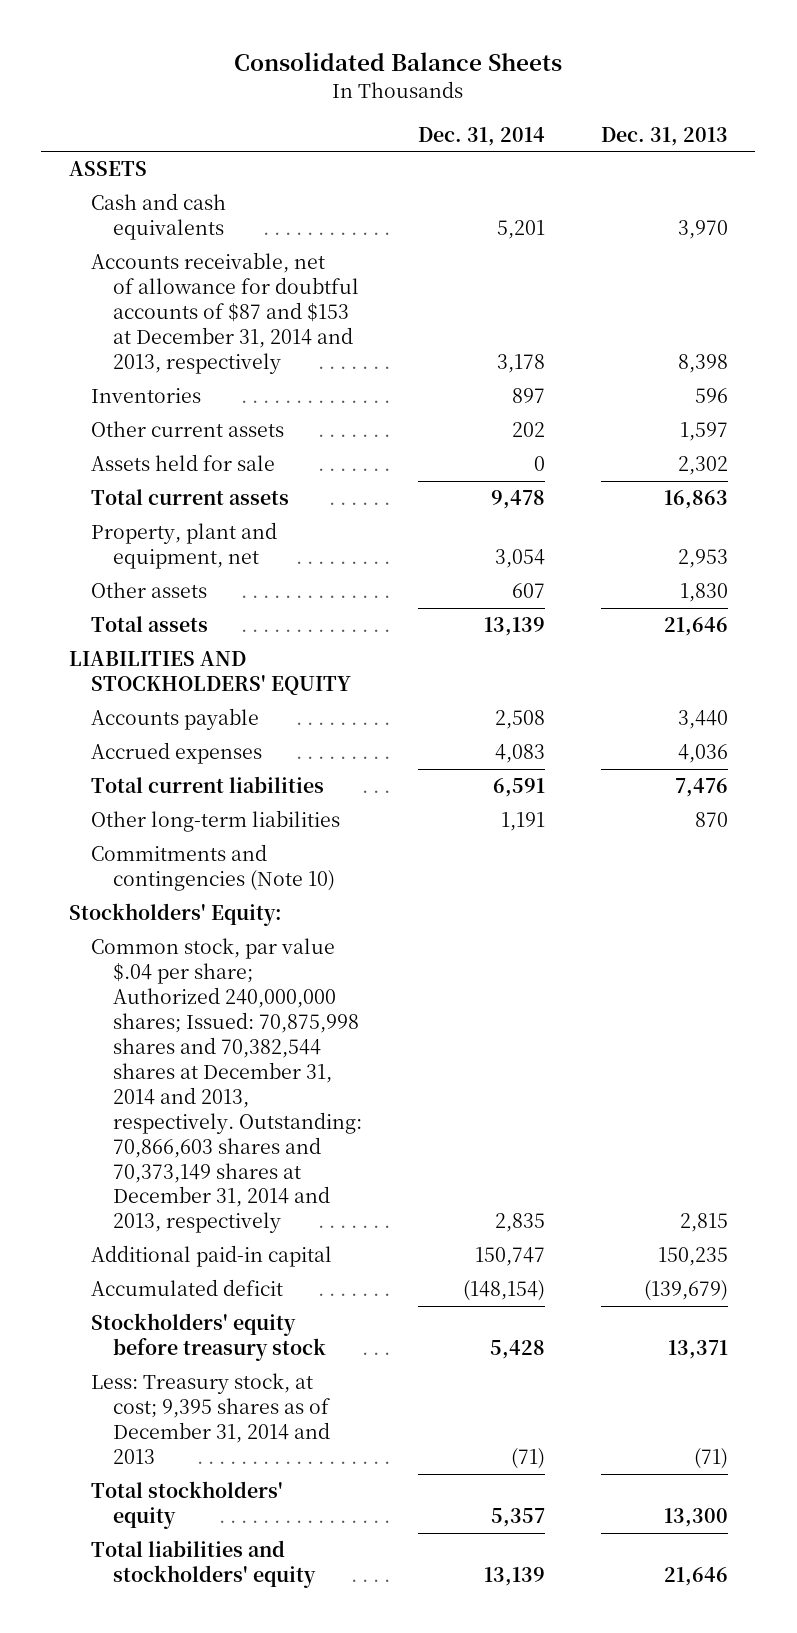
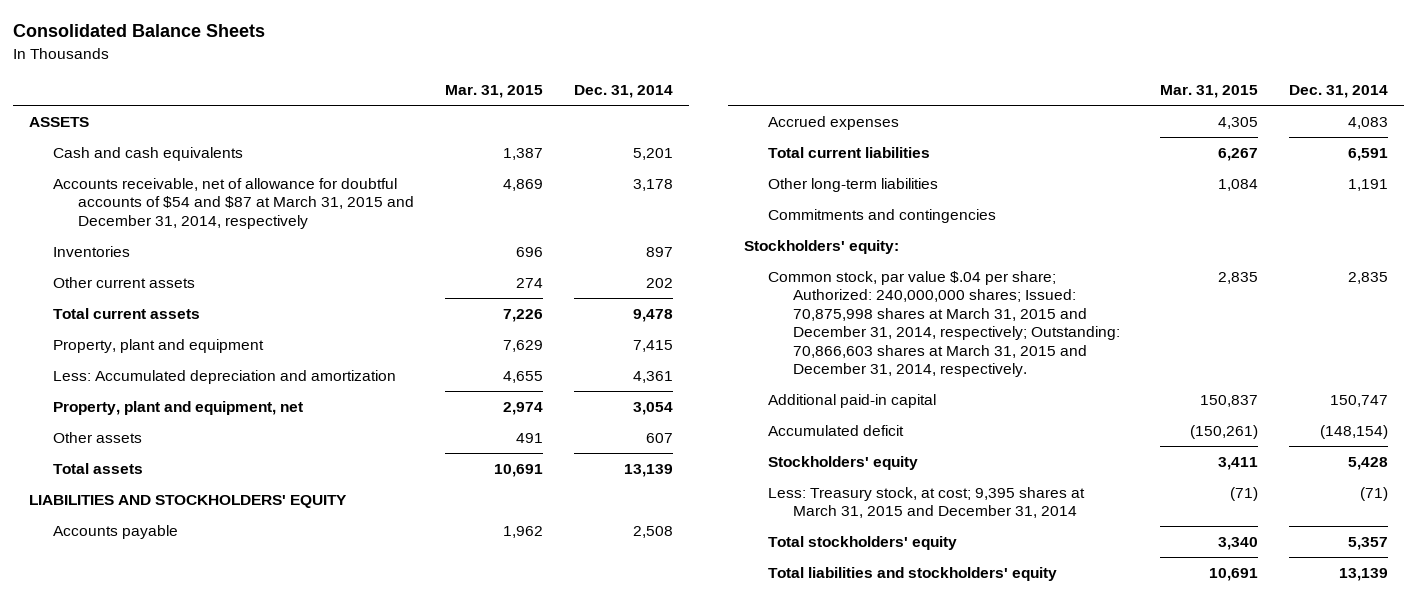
- | Dec. 31, 2014 | Dec. 31, 2013
+ | Mar. 31, 2015 | Dec. 31, 2014
- Accounts receivable, net of allowance for doubtful accounts of $87 and $153 at December 31, 2014 and 2013, respectively | 3,178 | 8,398
+ Accounts receivable, net of allowance for doubtful accounts of $54 and $87 at March 31, 2015 and December 31, 2014, respectively | 4,869 | 3,178
- Assets held for sale | 0 | 2,302
+ Property, plant and equipment | 7,629 | 7,415
+ Less: Accumulated depreciation and amortization | 4,655 | 4,361
- Commitments and contingencies (Note 10)
- Stockholders' Equity:
- Common stock, par value $.04 per share; Authorized 240,000,000 shares; Issued: 70,875,998 shares and 70,382,544 shares at December 31, 2014 and 2013, respectively. Outstanding: 70,866,603 shares and 70,373,149 shares at December 31, 2014 and 2013, respectively | 2,835 | 2,815
+ Commitments and contingencies
+ Stockholders' equity:
+ Common stock, par value $.04 per share; Authorized: 240,000,000 shares; Issued: 70,875,998 shares at March 31, 2015 and December 31, 2014, respectively; Outstanding: 70,866,603 shares at March 31, 2015 and December 31, 2014, respectively. | 2,835 | 2,835
- Stockholders' equity before treasury stock | 5,428 | 13,371
- Less: Treasury stock, at cost; 9,395 shares as of December 31, 2014 and 2013 | (71) | (71)
+ Stockholders' equity | 3,411 | 5,428
+ Less: Treasury stock, at cost; 9,395 shares at March 31, 2015 and December 31, 2014 | (71) | (71)

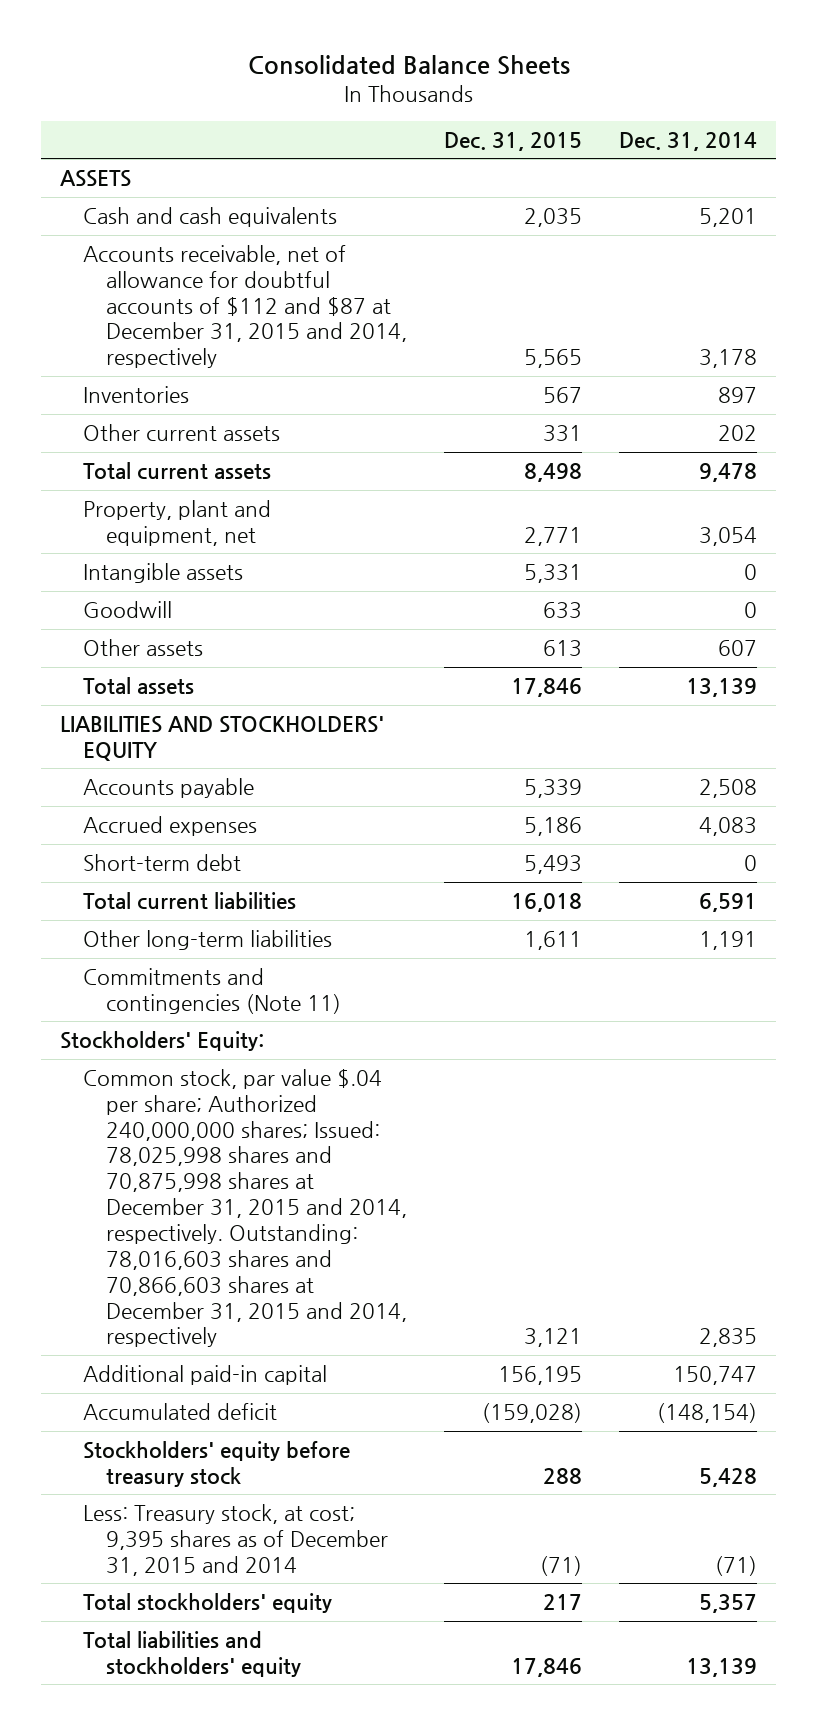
- | Mar. 31, 2015 | Dec. 31, 2014
+ | Dec. 31, 2015 | Dec. 31, 2014
- Accounts receivable, net of allowance for doubtful accounts of $54 and $87 at March 31, 2015 and December 31, 2014, respectively | 4,869 | 3,178
+ Accounts receivable, net of allowance for doubtful accounts of $112 and $87 at December 31, 2015 and 2014, respectively | 5,565 | 3,178
- Property, plant and equipment | 7,629 | 7,415
- Less: Accumulated depreciation and amortization | 4,655 | 4,361
+ Intangible assets | 5,331 | 0
+ Goodwill | 633 | 0
+ Short-term debt | 5,493 | 0
- Commitments and contingencies
- Stockholders' equity:
- Common stock, par value $.04 per share; Authorized: 240,000,000 shares; Issued: 70,875,998 shares at March 31, 2015 and December 31, 2014, respectively; Outstanding: 70,866,603 shares at March 31, 2015 and December 31, 2014, respectively. | 2,835 | 2,835
+ Commitments and contingencies (Note 11)
+ Stockholders' Equity:
+ Common stock, par value $.04 per share; Authorized 240,000,000 shares; Issued: 78,025,998 shares and 70,875,998 shares at December 31, 2015 and 2014, respectively. Outstanding: 78,016,603 shares and 70,866,603 shares at December 31, 2015 and 2014, respectively | 3,121 | 2,835
- Stockholders' equity | 3,411 | 5,428
- Less: Treasury stock, at cost; 9,395 shares at March 31, 2015 and December 31, 2014 | (71) | (71)
+ Stockholders' equity before treasury stock | 288 | 5,428
+ Less: Treasury stock, at cost; 9,395 shares as of December 31, 2015 and 2014 | (71) | (71)

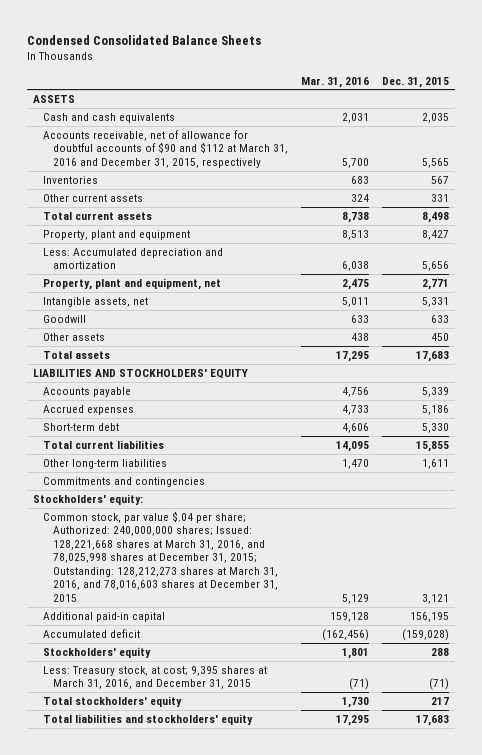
- Consolidated Balance Sheets
+ Condensed Consolidated Balance Sheets
- | Dec. 31, 2015 | Dec. 31, 2014
+ | Mar. 31, 2016 | Dec. 31, 2015
- Accounts receivable, net of allowance for doubtful accounts of $112 and $87 at December 31, 2015 and 2014, respectively | 5,565 | 3,178
+ Accounts receivable, net of allowance for doubtful accounts of $90 and $112 at March 31, 2016 and December 31, 2015, respectively | 5,700 | 5,565
+ Property, plant and equipment | 8,513 | 8,427
+ Less: Accumulated depreciation and amortization | 6,038 | 5,656
- Intangible assets | 5,331 | 0
+ Intangible assets, net | 5,011 | 5,331
- Other assets | 613 | 607
- Total assets | 17,846 | 13,139
+ Other assets | 438 | 450
+ Total assets | 17,295 | 17,683
- Short-term debt | 5,493 | 0
- Total current liabilities | 16,018 | 6,591
+ Short-term debt | 4,606 | 5,330
+ Total current liabilities | 14,095 | 15,855
- Commitments and contingencies (Note 11)
- Stockholders' Equity:
- Common stock, par value $.04 per share; Authorized 240,000,000 shares; Issued: 78,025,998 shares and 70,875,998 shares at December 31, 2015 and 2014, respectively. Outstanding: 78,016,603 shares and 70,866,603 shares at December 31, 2015 and 2014, respectively | 3,121 | 2,835
+ Commitments and contingencies
+ Stockholders' equity:
+ Common stock, par value $.04 per share; Authorized: 240,000,000 shares; Issued: 128,221,668 shares at March 31, 2016, and 78,025,998 shares at December 31, 2015; Outstanding: 128,212,273 shares at March 31, 2016, and 78,016,603 shares at December 31, 2015 | 5,129 | 3,121
- Stockholders' equity before treasury stock | 288 | 5,428
- Less: Treasury stock, at cost; 9,395 shares as of December 31, 2015 and 2014 | (71) | (71)
+ Stockholders' equity | 1,801 | 288
+ Less: Treasury stock, at cost; 9,395 shares at March 31, 2016, and December 31, 2015 | (71) | (71)
- Total liabilities and stockholders' equity | 17,846 | 13,139
+ Total liabilities and stockholders' equity | 17,295 | 17,683

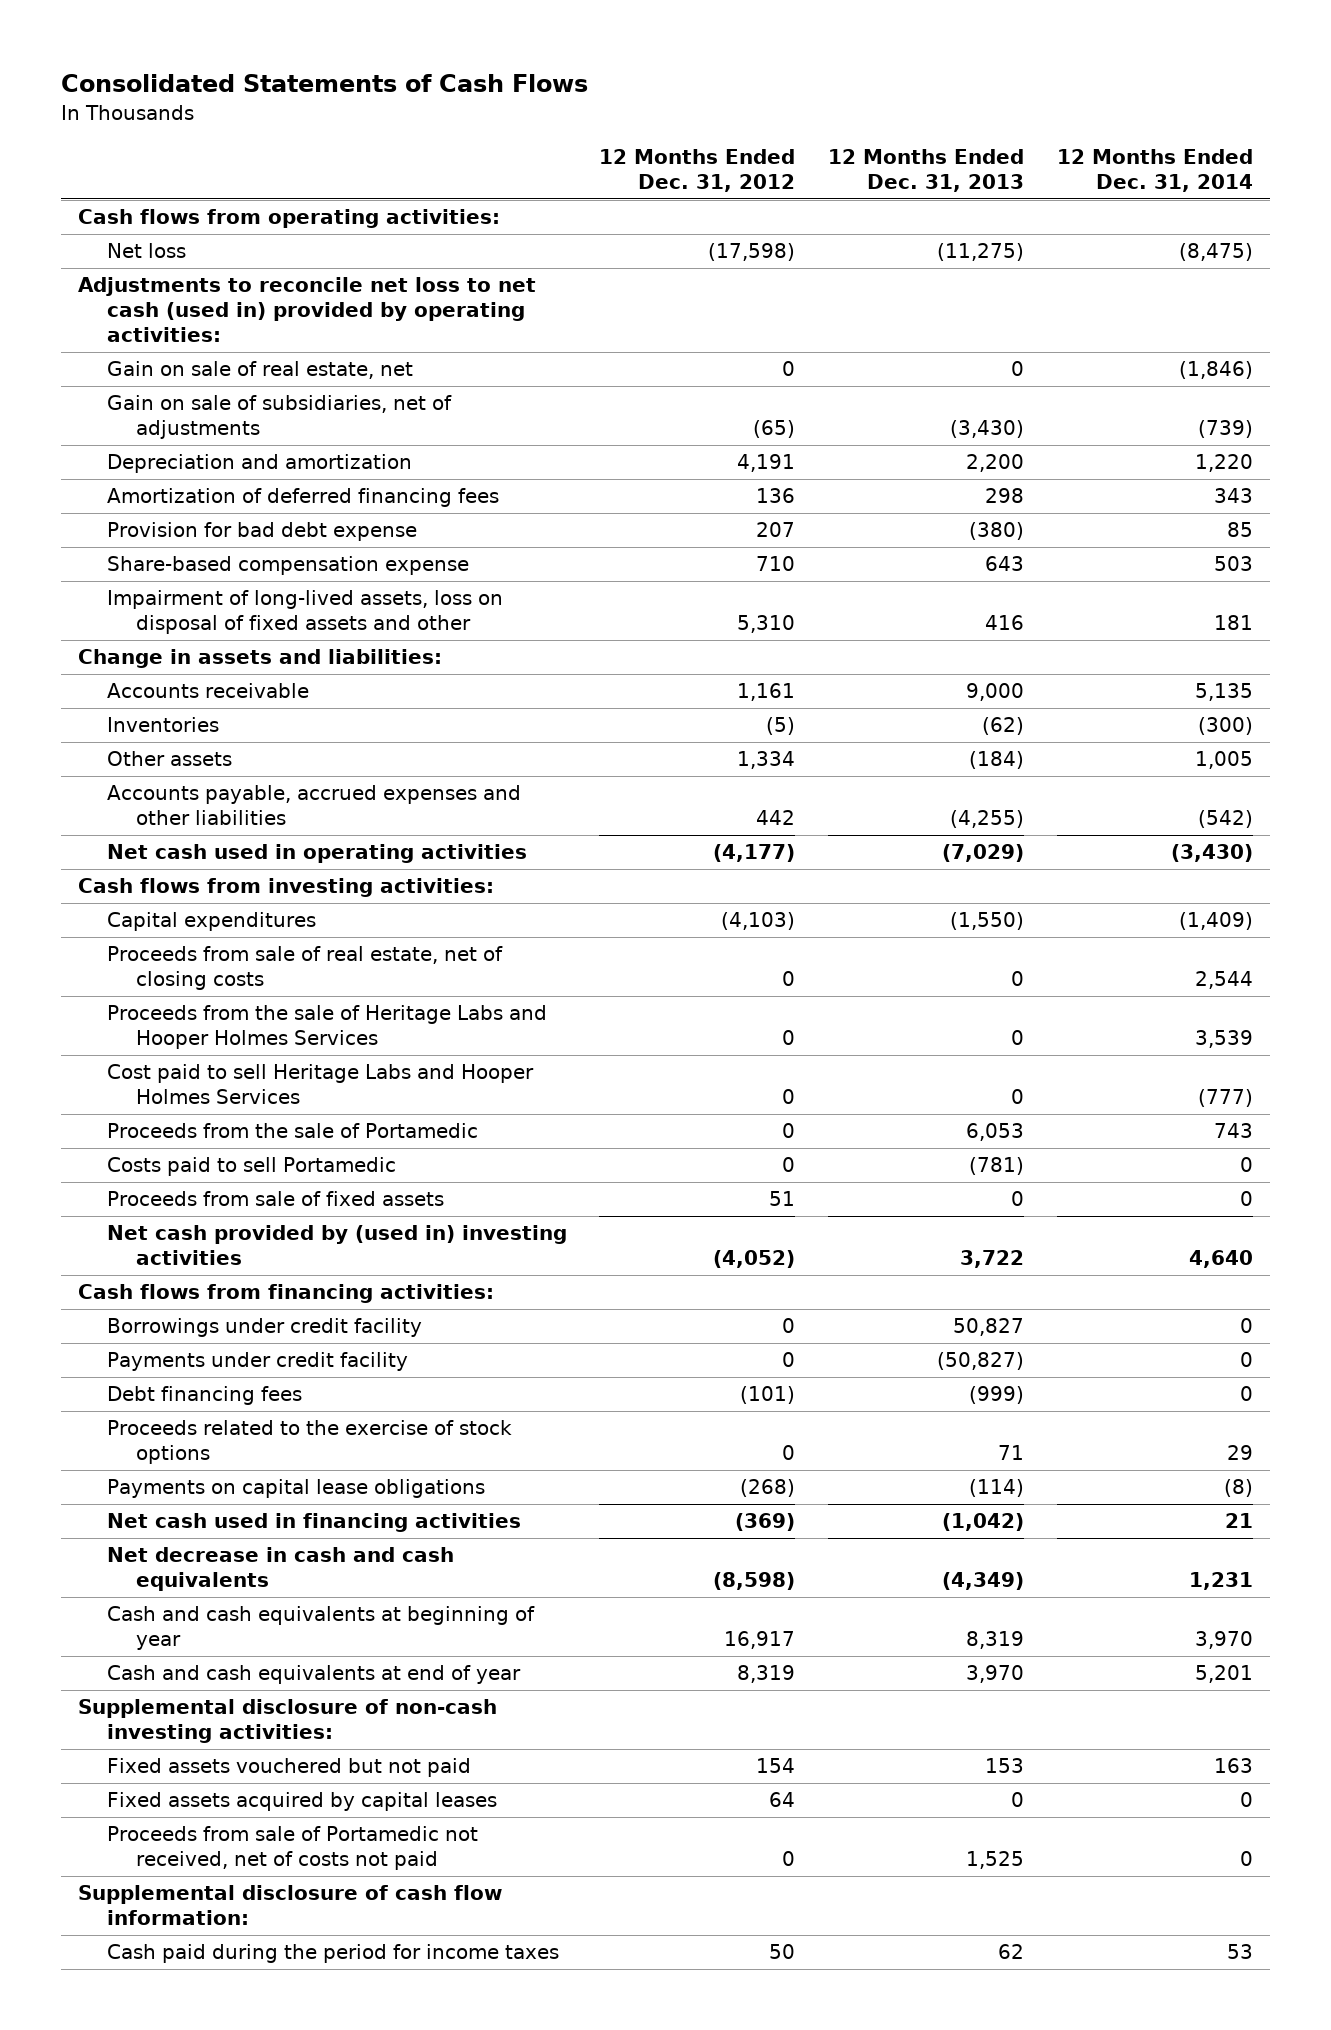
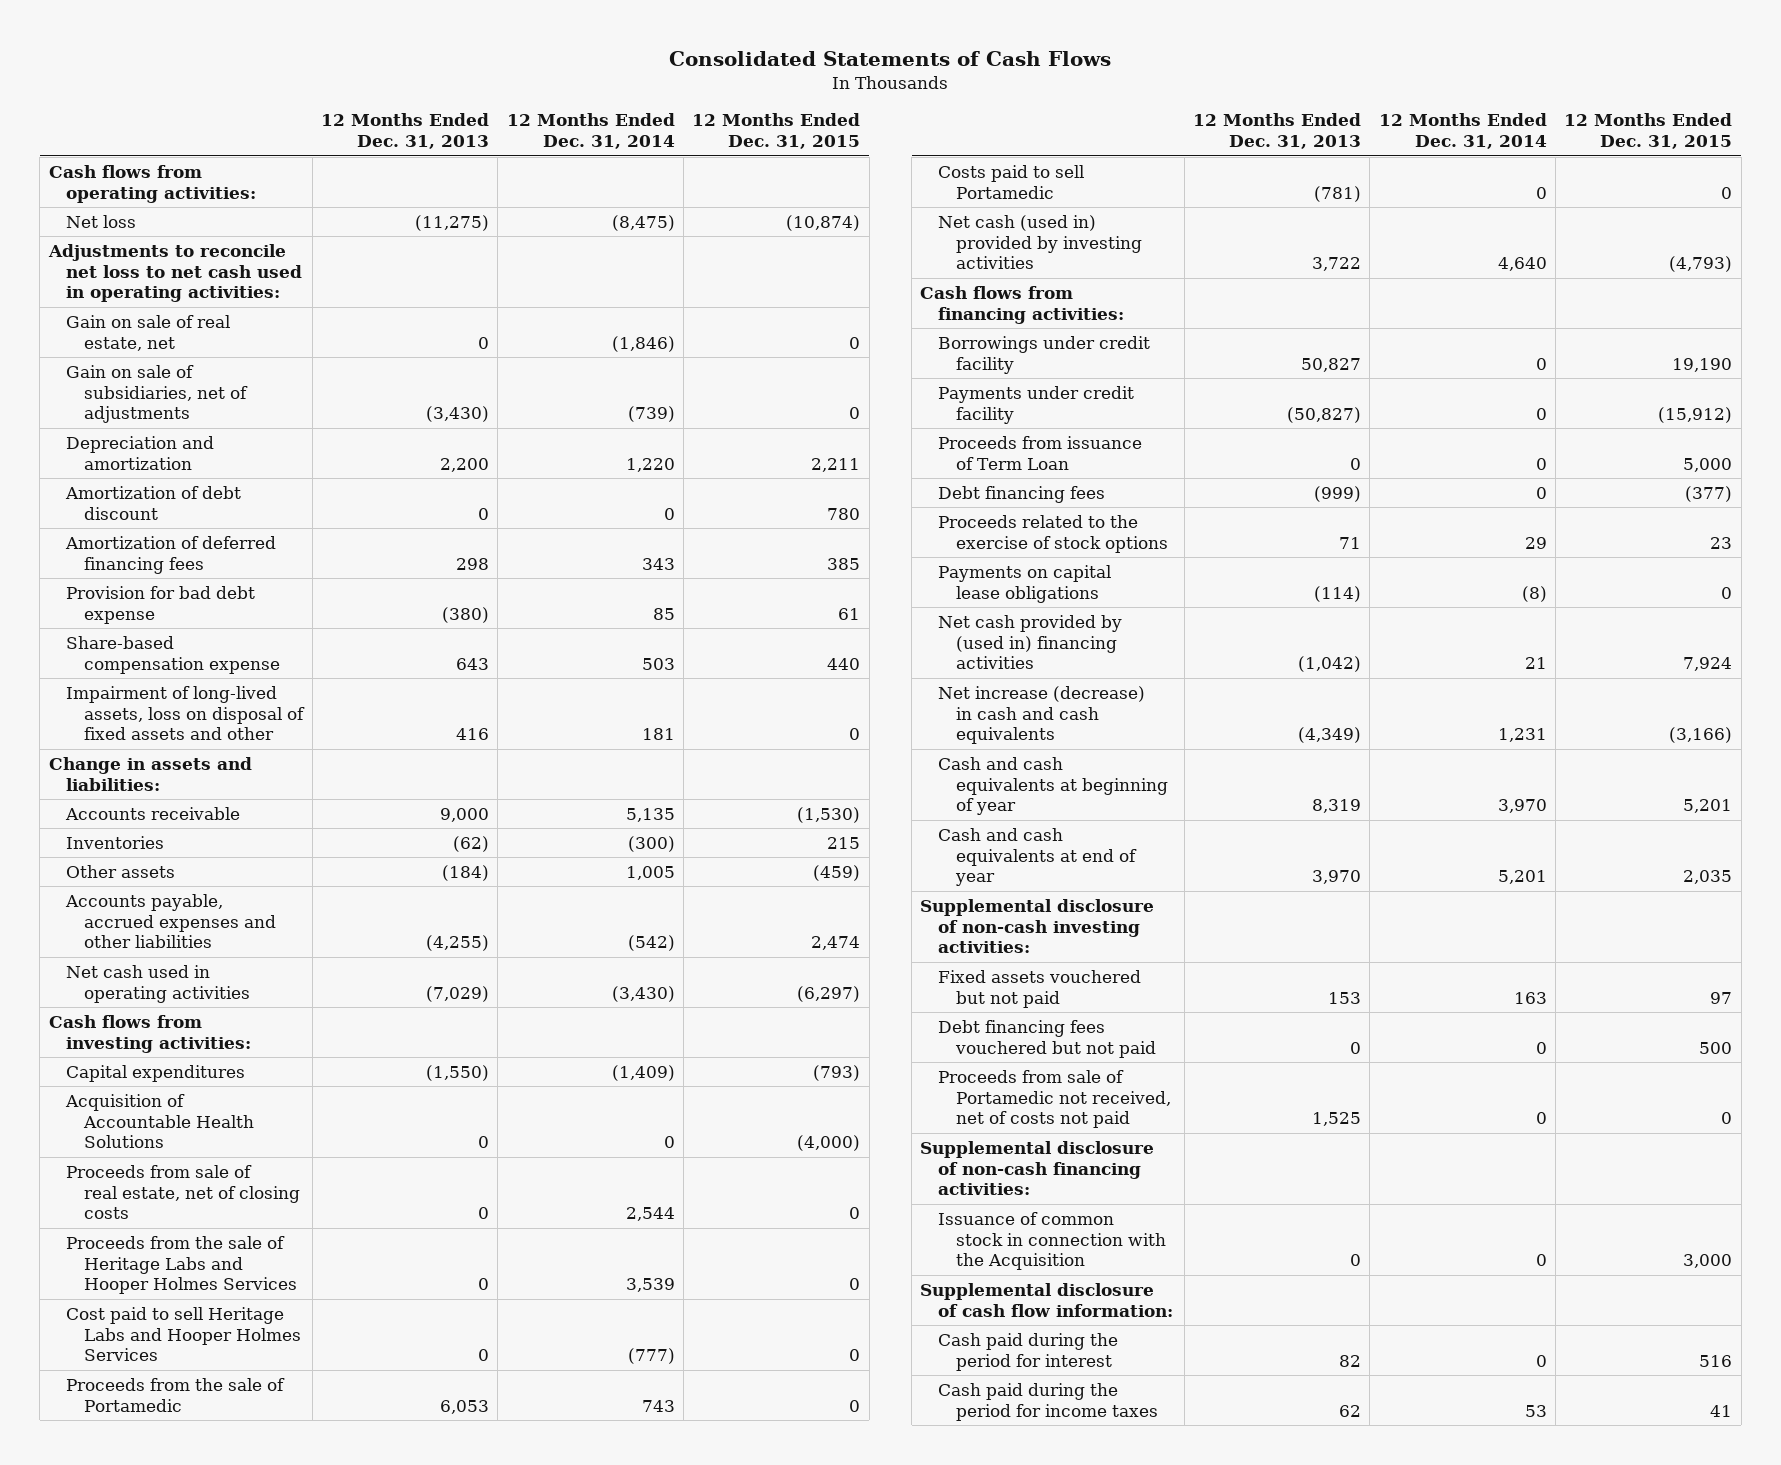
- | 12 Months Ended Dec. 31, 2012 | 12 Months Ended Dec. 31, 2013 | 12 Months Ended Dec. 31, 2014
+ | 12 Months Ended Dec. 31, 2013 | 12 Months Ended Dec. 31, 2014 | 12 Months Ended Dec. 31, 2015
- Adjustments to reconcile net loss to net cash (used in) provided by operating activities:
+ Adjustments to reconcile net loss to net cash used in operating activities:
+ Amortization of debt discount | 0 | 0 | 780
+ Acquisition of Accountable Health Solutions | 0 | 0 | (4,000)
- Proceeds from sale of fixed assets | 51 | 0 | 0
- Net cash provided by (used in) investing activities | (4,052) | 3,722 | 4,640
+ Net cash (used in) provided by investing activities | 3,722 | 4,640 | (4,793)
+ Proceeds from issuance of Term Loan | 0 | 0 | 5,000
- Net cash used in financing activities | (369) | (1,042) | 21
- Net decrease in cash and cash equivalents | (8,598) | (4,349) | 1,231
+ Net cash provided by (used in) financing activities | (1,042) | 21 | 7,924
+ Net increase (decrease) in cash and cash equivalents | (4,349) | 1,231 | (3,166)
- Fixed assets acquired by capital leases | 64 | 0 | 0
+ Debt financing fees vouchered but not paid | 0 | 0 | 500
+ Supplemental disclosure of non-cash financing activities:
+ Issuance of common stock in connection with the Acquisition | 0 | 0 | 3,000
+ Cash paid during the period for interest | 82 | 0 | 516

